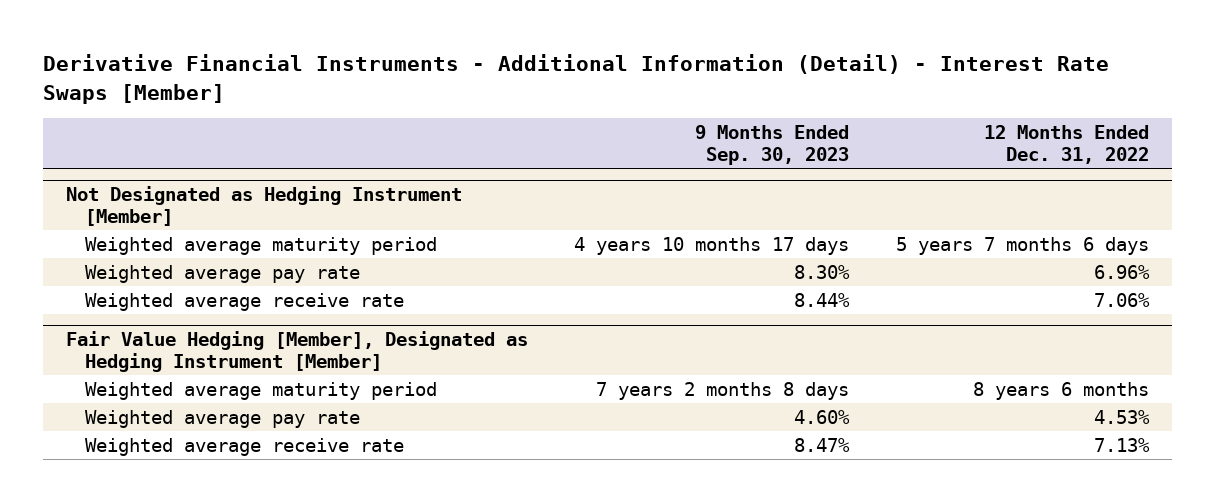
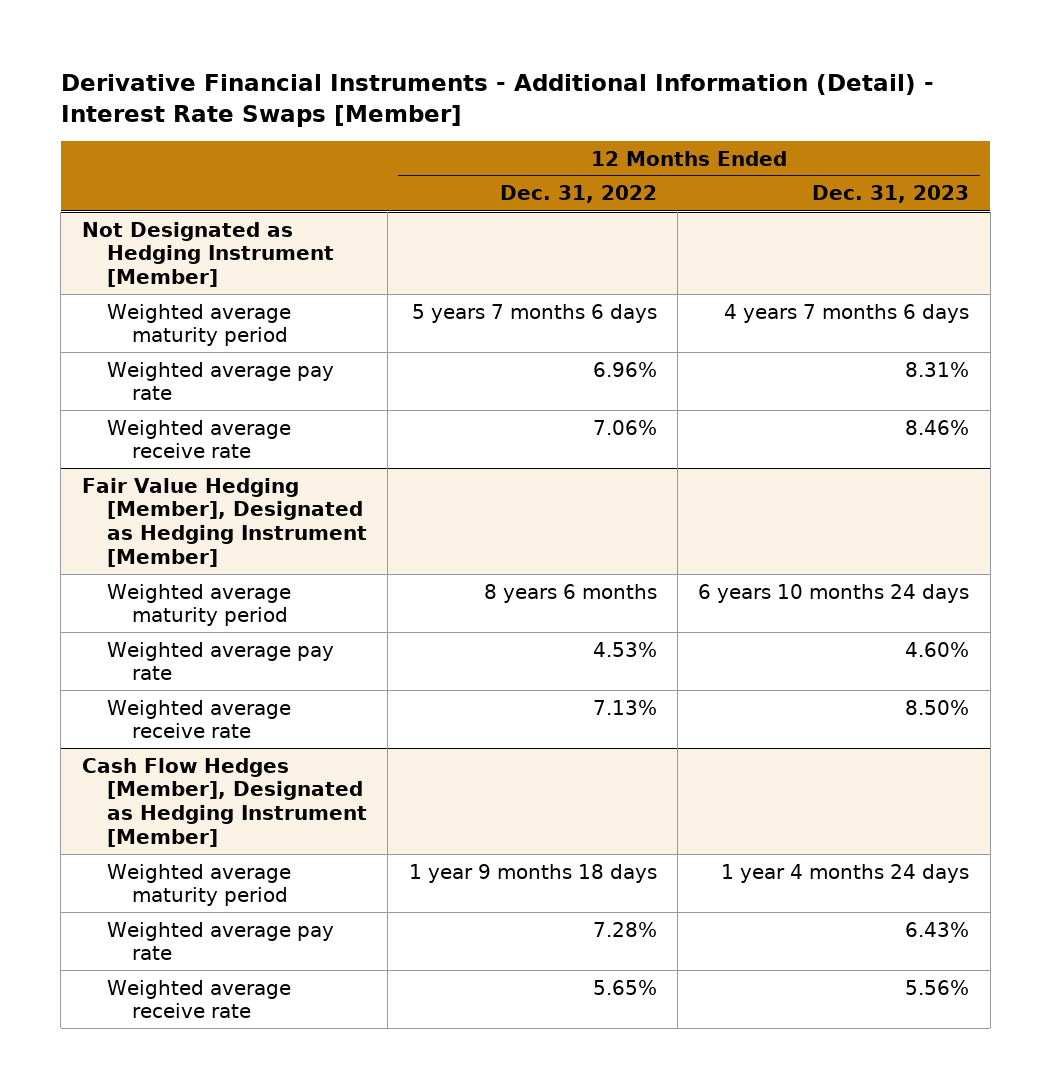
- | 9 Months Ended Sep. 30, 2023 | 12 Months Ended Dec. 31, 2022
+ | 12 Months Ended Dec. 31, 2022 | 12 Months Ended Dec. 31, 2023
+ Cash Flow Hedges [Member], Designated as Hedging Instrument [Member]
+ Weighted average maturity period | 1 year 9 months 18 days | 1 year 4 months 24 days
+ Weighted average pay rate | 7.28% | 6.43%
+ Weighted average receive rate | 5.65% | 5.56%

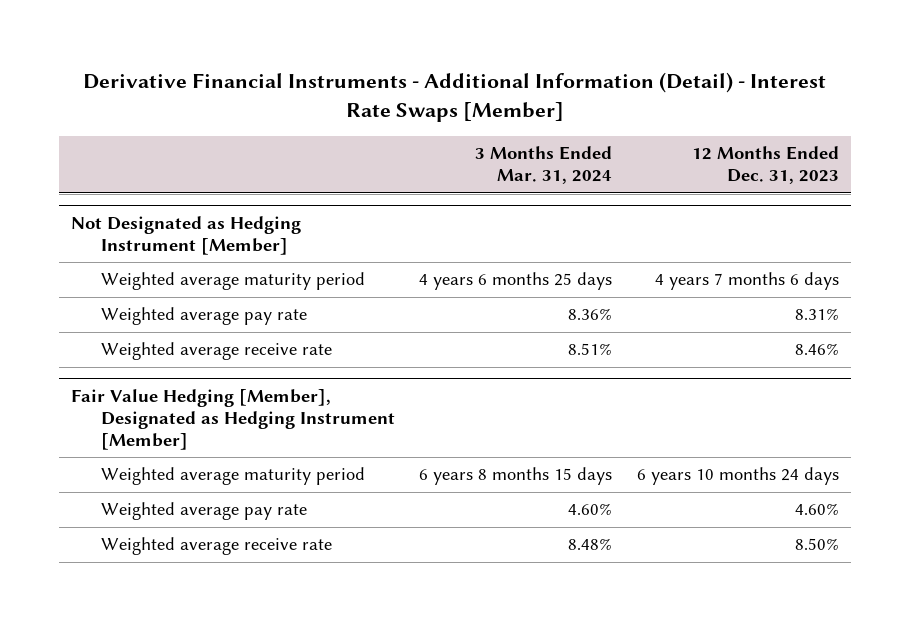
- | 12 Months Ended Dec. 31, 2022 | 12 Months Ended Dec. 31, 2023
+ | 3 Months Ended Mar. 31, 2024 | 12 Months Ended Dec. 31, 2023
- Cash Flow Hedges [Member], Designated as Hedging Instrument [Member]
- Weighted average maturity period | 1 year 9 months 18 days | 1 year 4 months 24 days
- Weighted average pay rate | 7.28% | 6.43%
- Weighted average receive rate | 5.65% | 5.56%

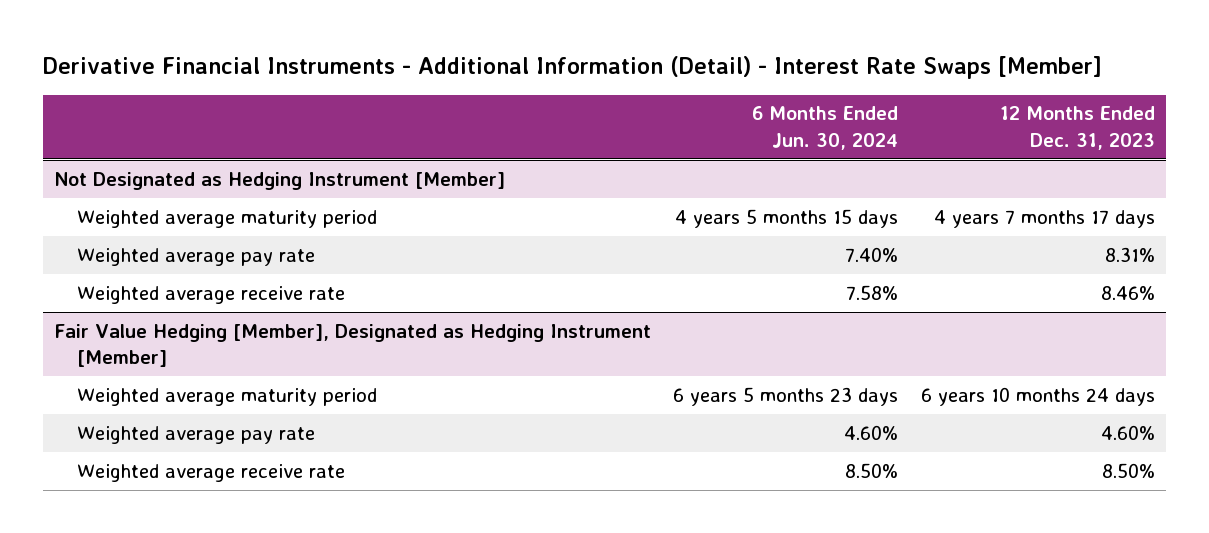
- | 3 Months Ended Mar. 31, 2024 | 12 Months Ended Dec. 31, 2023
+ | 6 Months Ended Jun. 30, 2024 | 12 Months Ended Dec. 31, 2023
@ Not Designated as Hedging Instrument [Member]
- Weighted average maturity period | 4 years 6 months 25 days | 4 years 7 months 6 days
+ Weighted average maturity period | 4 years 5 months 15 days | 4 years 7 months 17 days

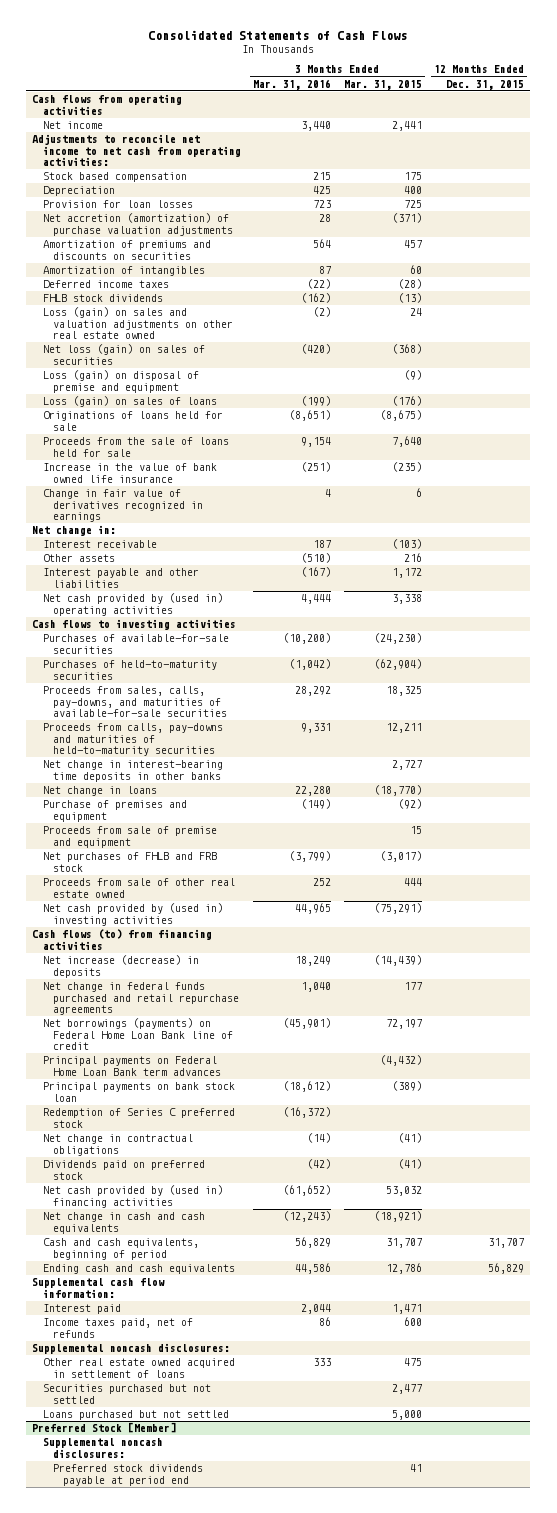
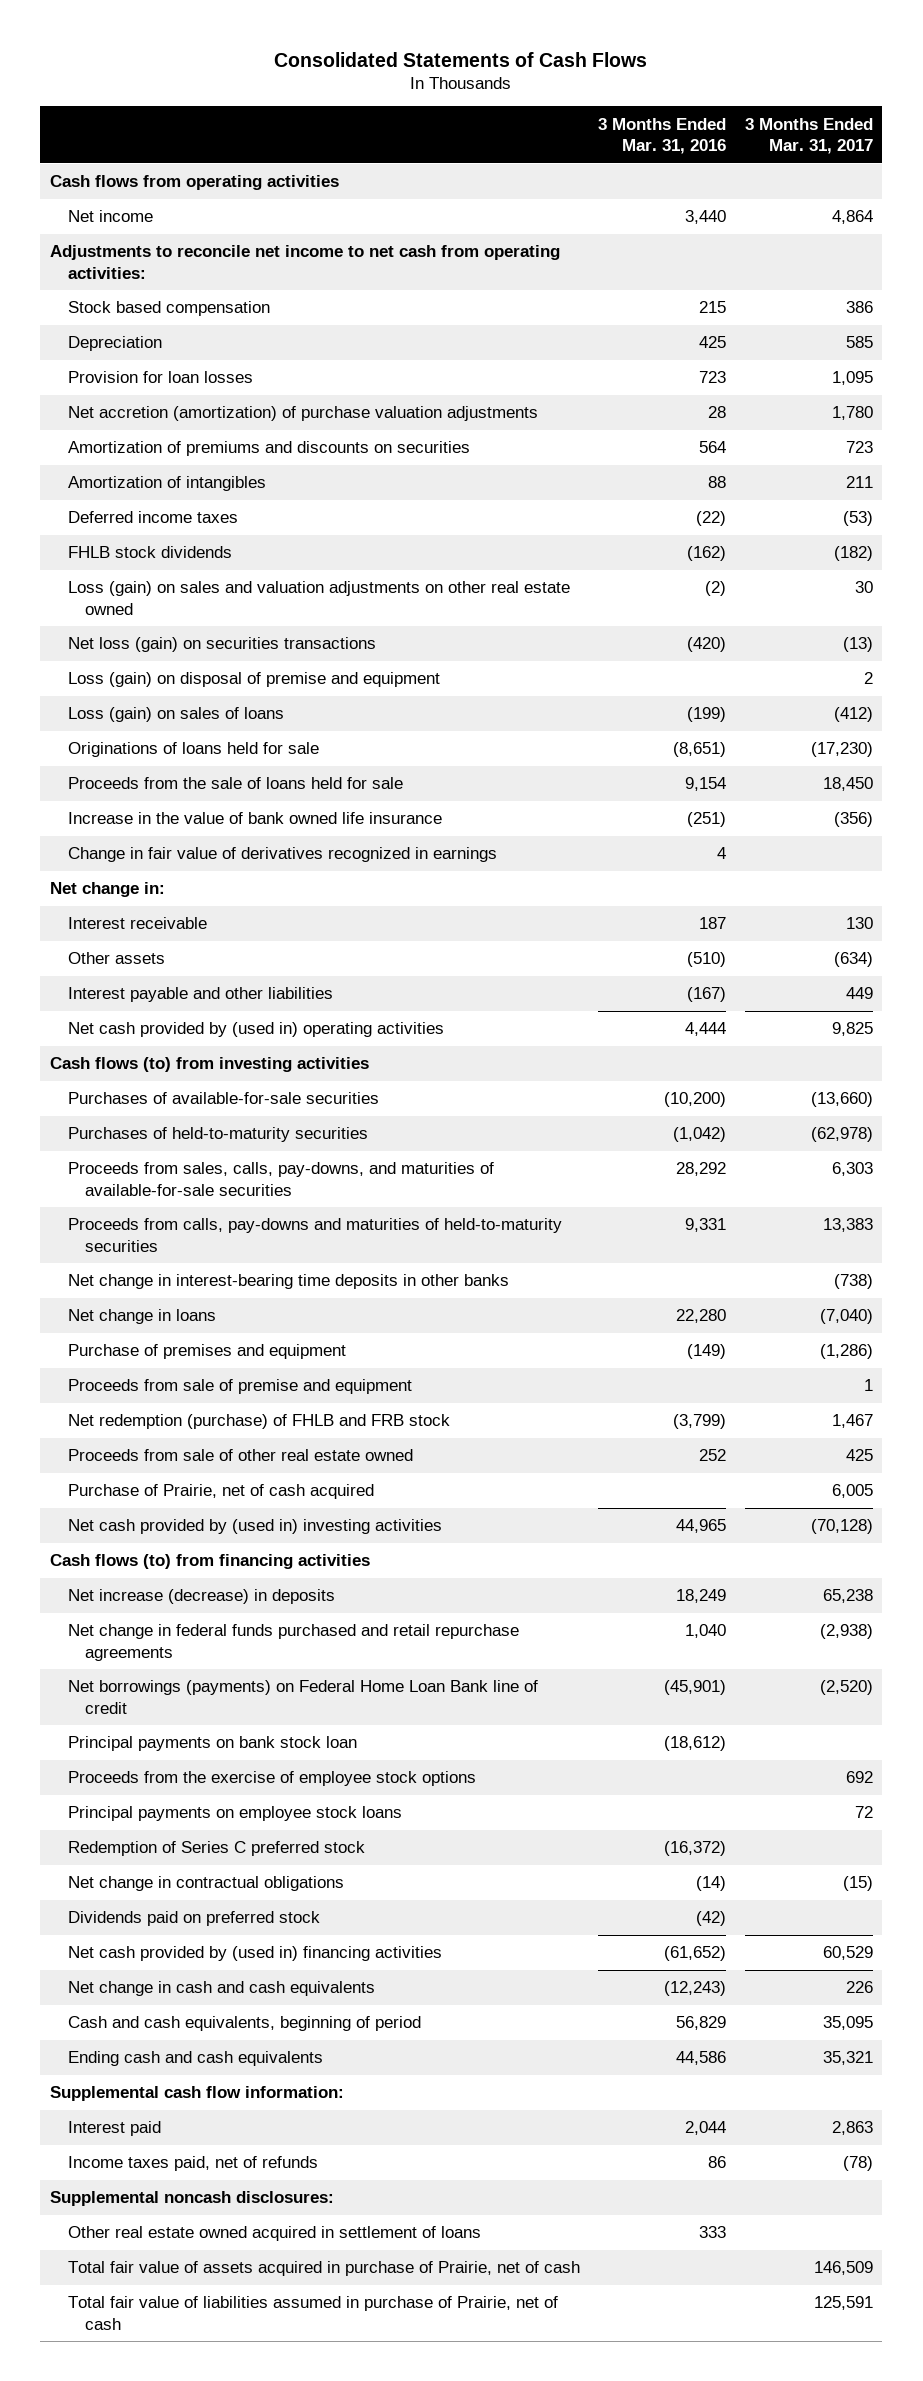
- | 3 Months Ended Mar. 31, 2016 | 3 Months Ended Mar. 31, 2015 | 12 Months Ended Dec. 31, 2015
+ | 3 Months Ended Mar. 31, 2016 | 3 Months Ended Mar. 31, 2017
- Amortization of intangibles | 87 | 60 |
+ Amortization of intangibles | 88 | 211
- Net loss (gain) on sales of securities | (420) | (368) |
+ Net loss (gain) on securities transactions | (420) | (13)
- Cash flows to investing activities
+ Cash flows (to) from investing activities
- Net purchases of FHLB and FRB stock | (3,799) | (3,017) |
+ Net redemption (purchase) of FHLB and FRB stock | (3,799) | 1,467
+ Purchase of Prairie, net of cash acquired | | 6,005
- Principal payments on Federal Home Loan Bank term advances | | (4,432) |
+ Proceeds from the exercise of employee stock options | | 692
+ Principal payments on employee stock loans | | 72
- Securities purchased but not settled | | 2,477 |
- Loans purchased but not settled | | 5,000 |
- Preferred Stock [Member]
- Supplemental noncash disclosures:
- Preferred stock dividends payable at period end | | 41 |
+ Total fair value of assets acquired in purchase of Prairie, net of cash | | 146,509
+ Total fair value of liabilities assumed in purchase of Prairie, net of cash | | 125,591

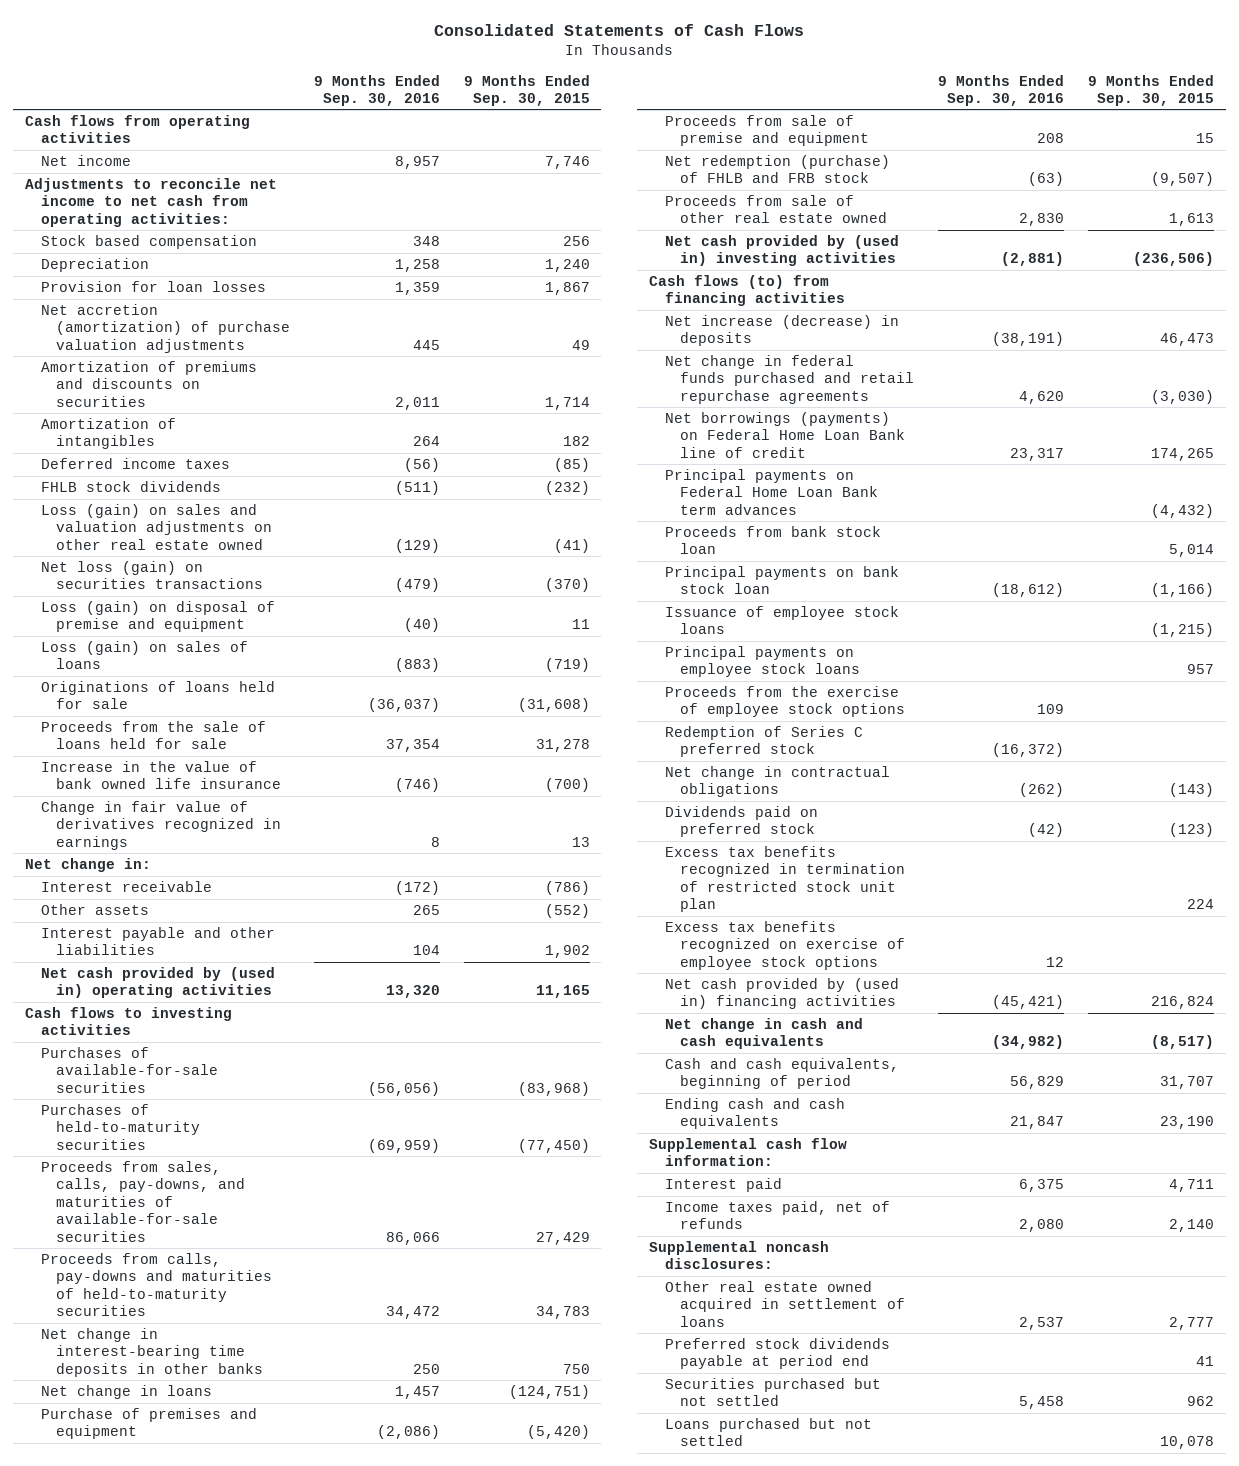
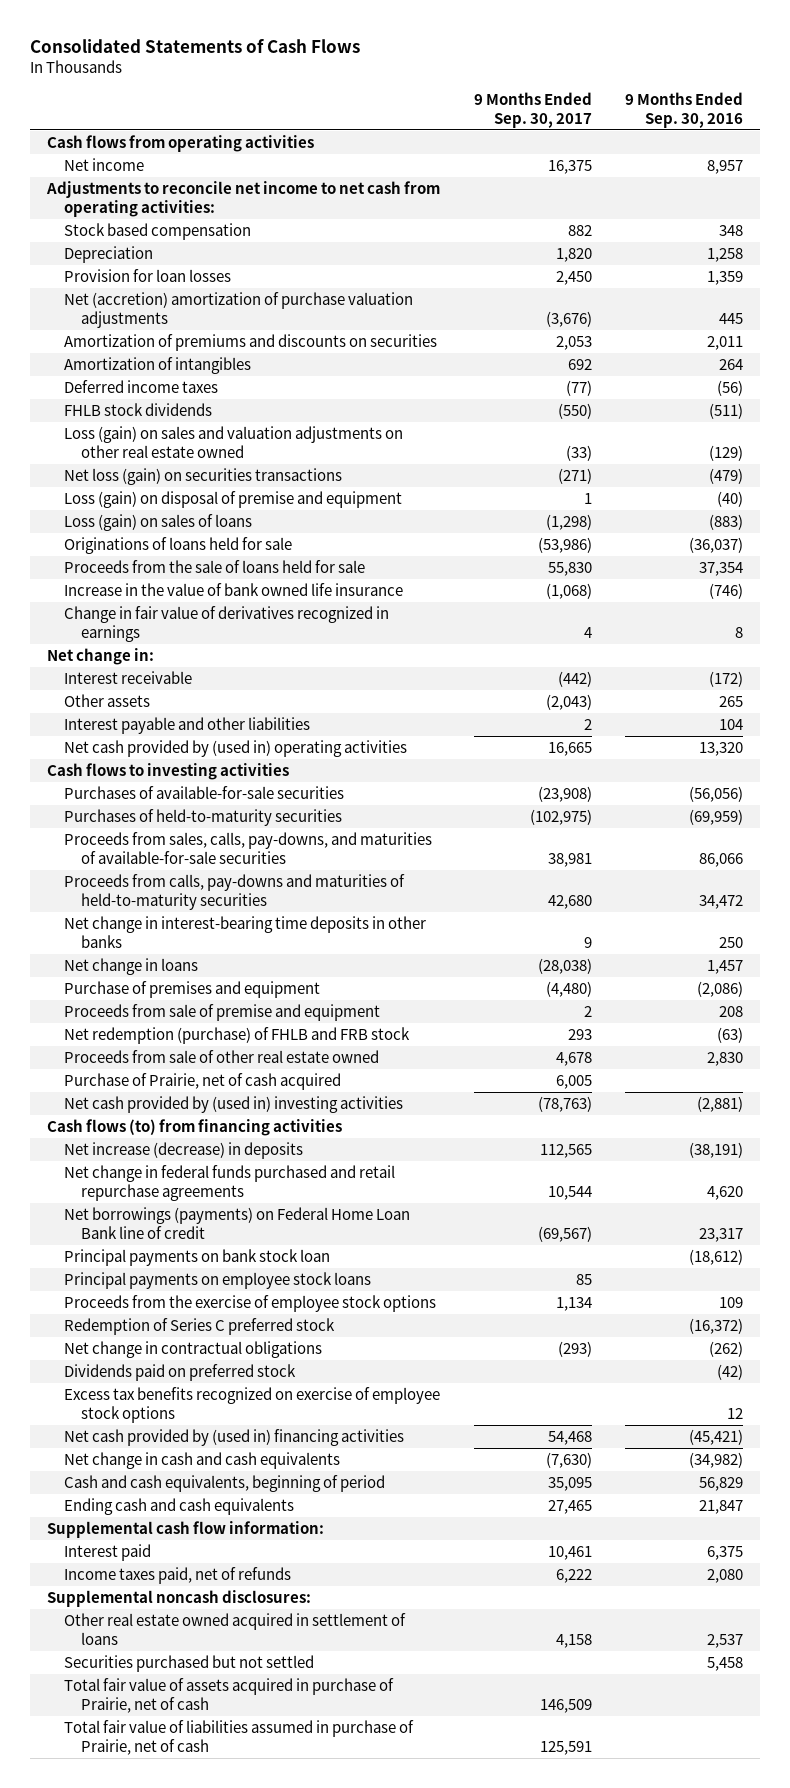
- | 9 Months Ended Sep. 30, 2016 | 9 Months Ended Sep. 30, 2015
+ | 9 Months Ended Sep. 30, 2017 | 9 Months Ended Sep. 30, 2016
- Net accretion (amortization) of purchase valuation adjustments | 445 | 49
+ Net (accretion) amortization of purchase valuation adjustments | (3,676) | 445
+ Purchase of Prairie, net of cash acquired | 6,005 |
- Principal payments on Federal Home Loan Bank term advances | | (4,432)
- Proceeds from bank stock loan | | 5,014
- Issuance of employee stock loans | | (1,215)
- Excess tax benefits recognized in termination of restricted stock unit plan | | 224
- Preferred stock dividends payable at period end | | 41
- Loans purchased but not settled | | 10,078
+ Total fair value of assets acquired in purchase of Prairie, net of cash | 146,509 |
+ Total fair value of liabilities assumed in purchase of Prairie, net of cash | 125,591 |

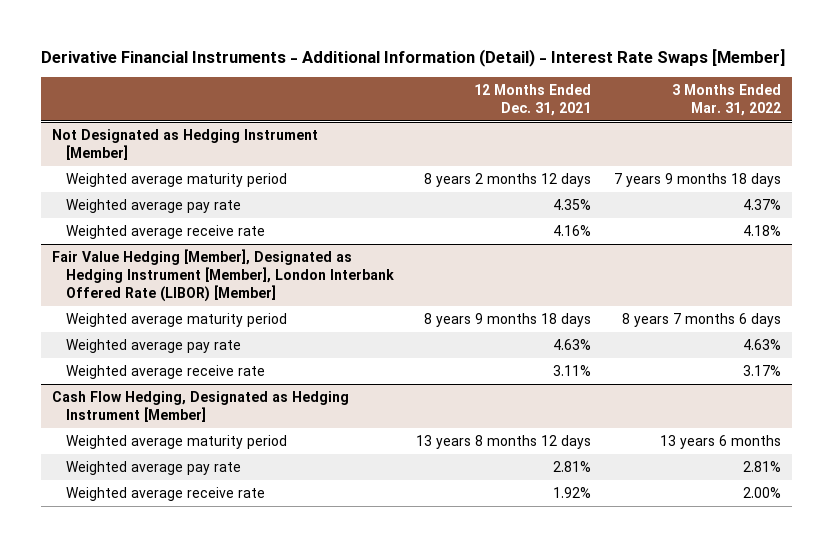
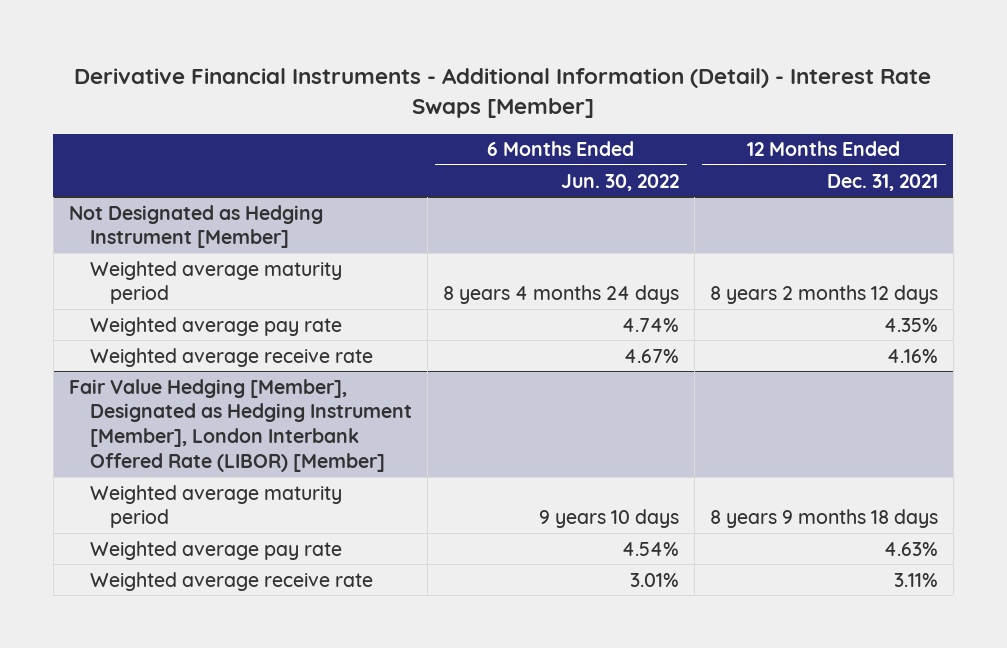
- | 12 Months Ended Dec. 31, 2021 | 3 Months Ended Mar. 31, 2022
+ | 6 Months Ended Jun. 30, 2022 | 12 Months Ended Dec. 31, 2021
- Cash Flow Hedging, Designated as Hedging Instrument [Member]
- Weighted average maturity period | 13 years 8 months 12 days | 13 years 6 months
- Weighted average pay rate | 2.81% | 2.81%
- Weighted average receive rate | 1.92% | 2.00%

